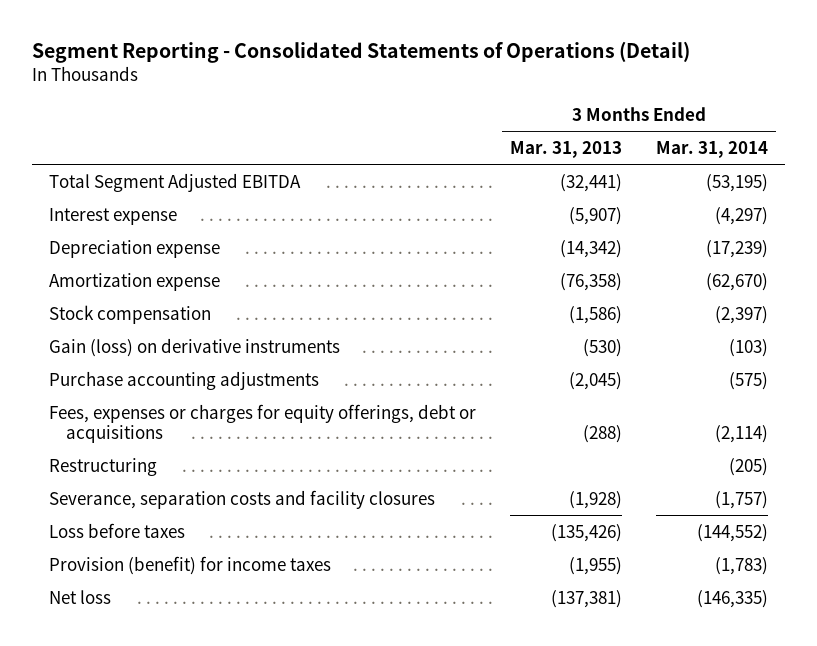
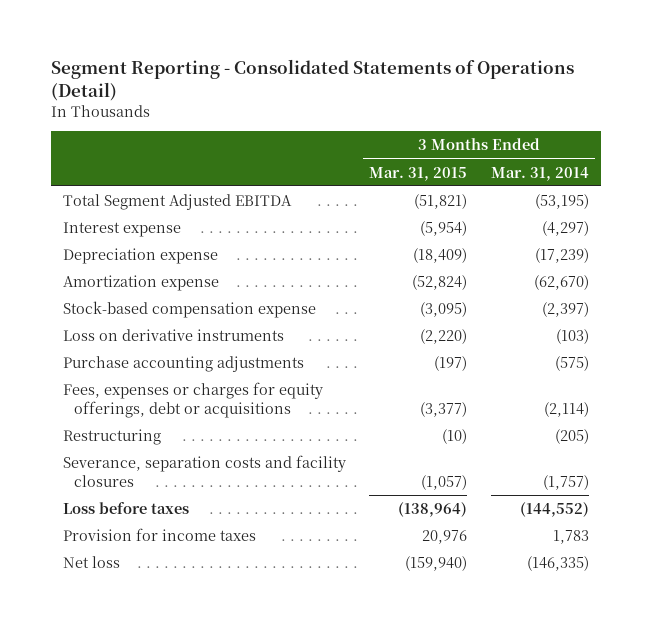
- | 3 Months Ended Mar. 31, 2013 | 3 Months Ended Mar. 31, 2014
+ | 3 Months Ended Mar. 31, 2015 | 3 Months Ended Mar. 31, 2014
- Stock compensation | (1,586) | (2,397)
- Gain (loss) on derivative instruments | (530) | (103)
+ Stock-based compensation expense | (3,095) | (2,397)
+ Loss on derivative instruments | (2,220) | (103)
- Provision (benefit) for income taxes | (1,955) | (1,783)
+ Provision for income taxes | 20,976 | 1,783

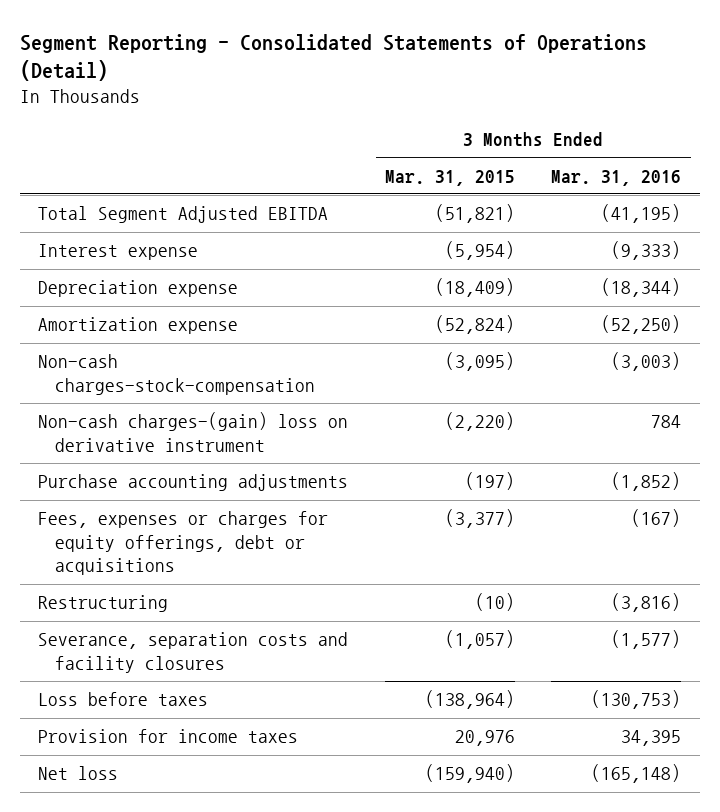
- | 3 Months Ended Mar. 31, 2015 | 3 Months Ended Mar. 31, 2014
+ | 3 Months Ended Mar. 31, 2015 | 3 Months Ended Mar. 31, 2016
- Stock-based compensation expense | (3,095) | (2,397)
- Loss on derivative instruments | (2,220) | (103)
+ Non-cash charges-stock-compensation | (3,095) | (3,003)
+ Non-cash charges-(gain) loss on derivative instrument | (2,220) | 784

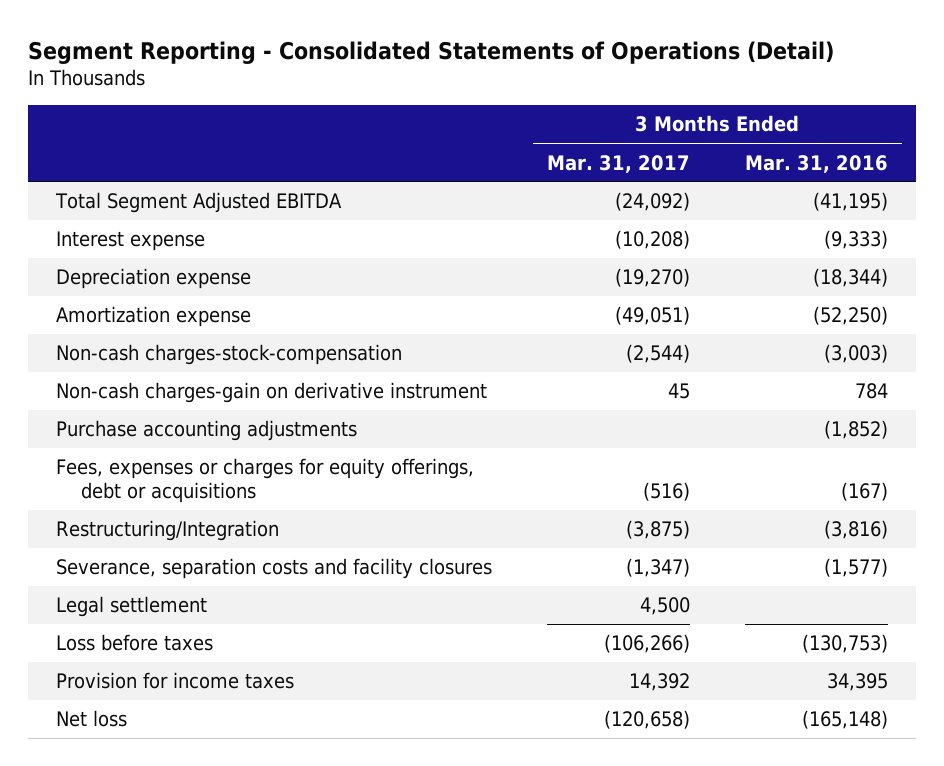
- | 3 Months Ended Mar. 31, 2015 | 3 Months Ended Mar. 31, 2016
+ | 3 Months Ended Mar. 31, 2017 | 3 Months Ended Mar. 31, 2016
- Non-cash charges-(gain) loss on derivative instrument | (2,220) | 784
+ Non-cash charges-gain on derivative instrument | 45 | 784
- Restructuring | (10) | (3,816)
+ Restructuring/Integration | (3,875) | (3,816)
+ Legal settlement | 4,500 |

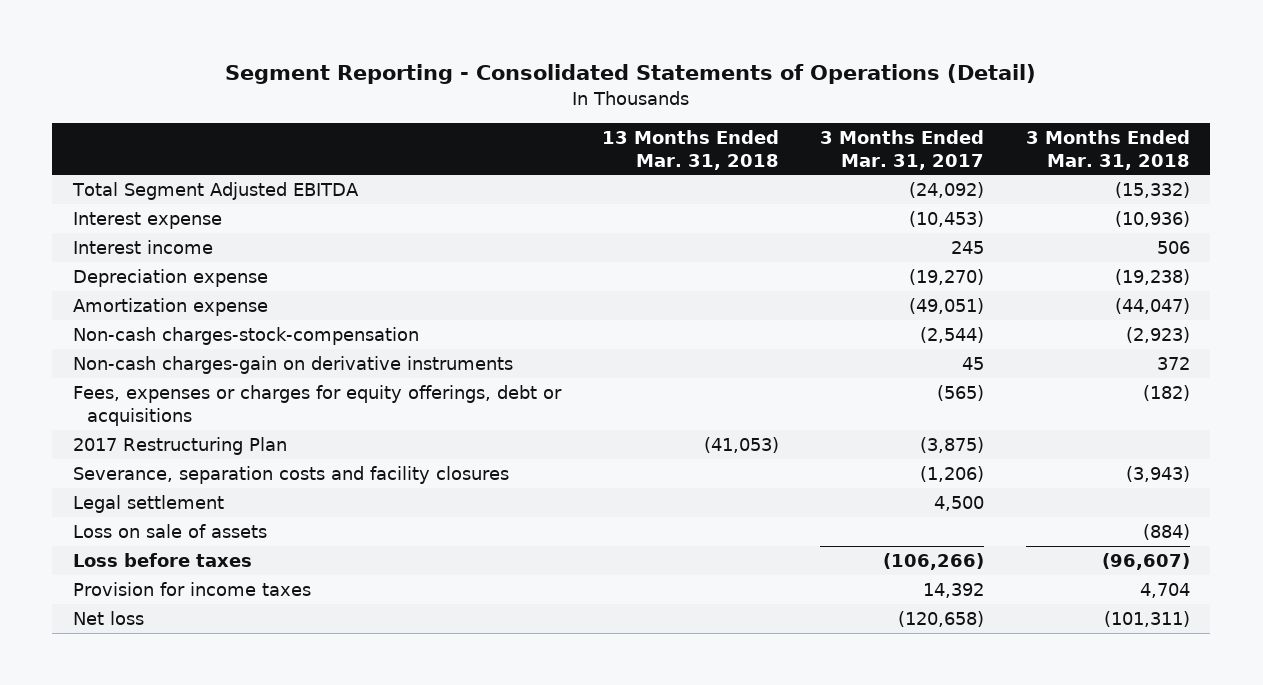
- | 3 Months Ended Mar. 31, 2017 | 3 Months Ended Mar. 31, 2016
+ | 13 Months Ended Mar. 31, 2018 | 3 Months Ended Mar. 31, 2017 | 3 Months Ended Mar. 31, 2018
- Interest expense | (10,208) | (9,333)
+ Interest expense | | (10,453) | (10,936)
+ Interest income | | 245 | 506
- Non-cash charges-gain on derivative instrument | 45 | 784
- Purchase accounting adjustments | | (1,852)
- Fees, expenses or charges for equity offerings, debt or acquisitions | (516) | (167)
- Restructuring/Integration | (3,875) | (3,816)
- Severance, separation costs and facility closures | (1,347) | (1,577)
+ Non-cash charges-gain on derivative instruments | | 45 | 372
+ Fees, expenses or charges for equity offerings, debt or acquisitions | | (565) | (182)
+ 2017 Restructuring Plan | (41,053) | (3,875) |
+ Severance, separation costs and facility closures | | (1,206) | (3,943)
+ Loss on sale of assets | | | (884)

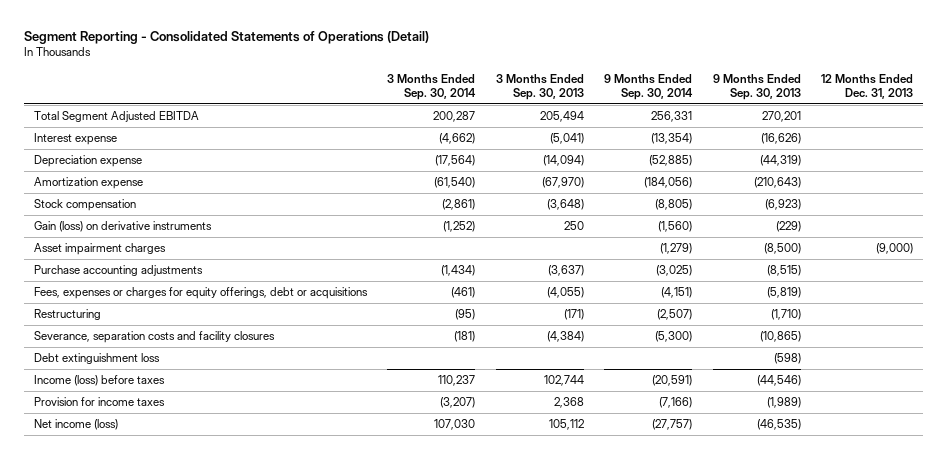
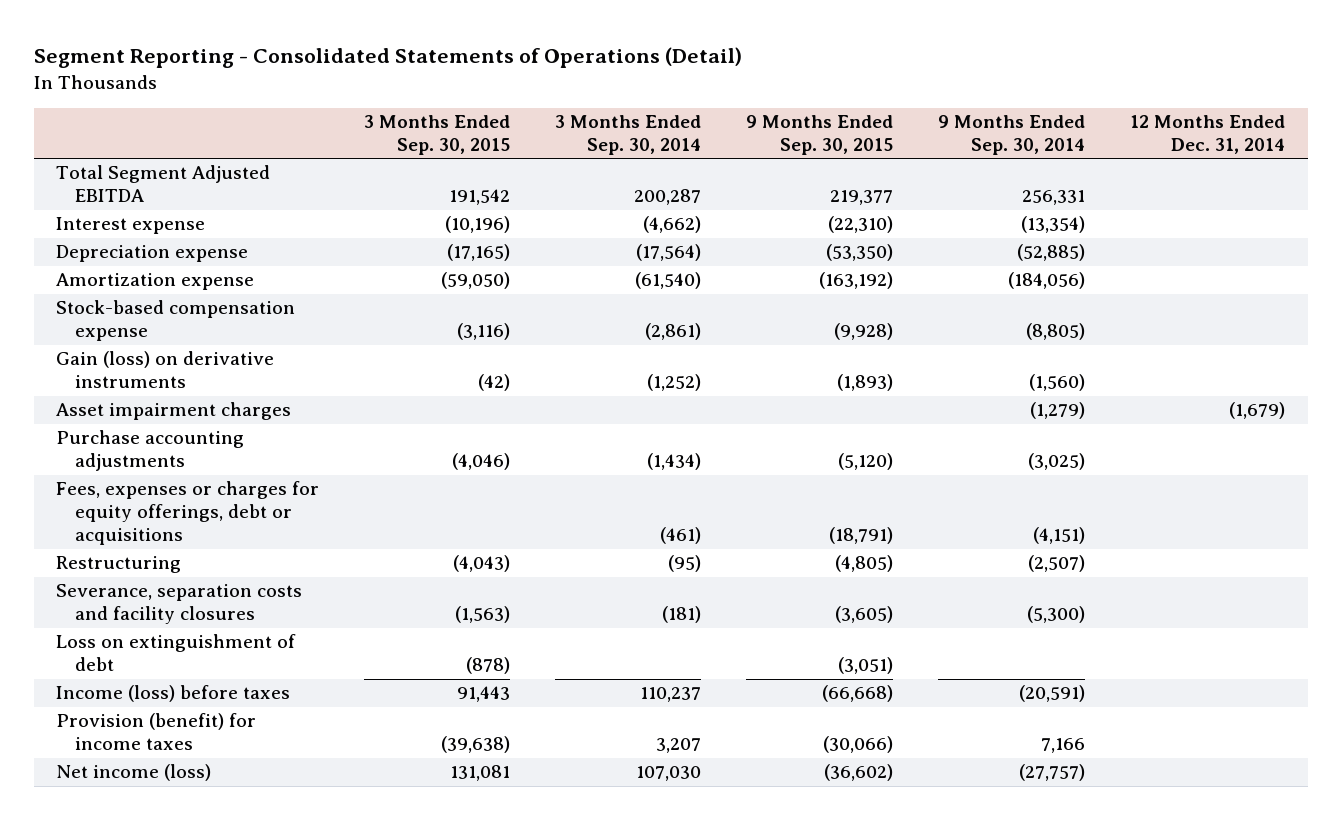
- | 3 Months Ended Sep. 30, 2014 | 3 Months Ended Sep. 30, 2013 | 9 Months Ended Sep. 30, 2014 | 9 Months Ended Sep. 30, 2013 | 12 Months Ended Dec. 31, 2013
+ | 3 Months Ended Sep. 30, 2015 | 3 Months Ended Sep. 30, 2014 | 9 Months Ended Sep. 30, 2015 | 9 Months Ended Sep. 30, 2014 | 12 Months Ended Dec. 31, 2014
- Stock compensation | (2,861) | (3,648) | (8,805) | (6,923) |
+ Stock-based compensation expense | (3,116) | (2,861) | (9,928) | (8,805) |
- Debt extinguishment loss | | | | (598) |
+ Loss on extinguishment of debt | (878) | | (3,051) | |
- Provision for income taxes | (3,207) | 2,368 | (7,166) | (1,989) |
+ Provision (benefit) for income taxes | (39,638) | 3,207 | (30,066) | 7,166 |

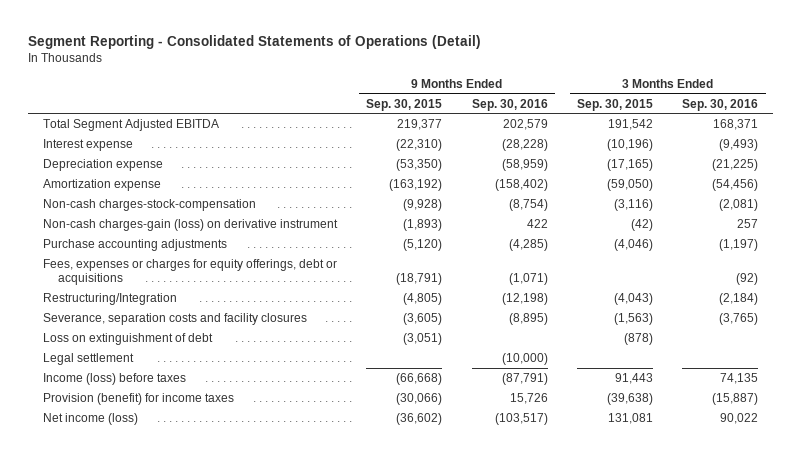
- | 3 Months Ended Sep. 30, 2015 | 3 Months Ended Sep. 30, 2014 | 9 Months Ended Sep. 30, 2015 | 9 Months Ended Sep. 30, 2014 | 12 Months Ended Dec. 31, 2014
+ | 9 Months Ended Sep. 30, 2015 | 9 Months Ended Sep. 30, 2016 | 3 Months Ended Sep. 30, 2015 | 3 Months Ended Sep. 30, 2016
- Stock-based compensation expense | (3,116) | (2,861) | (9,928) | (8,805) |
- Gain (loss) on derivative instruments | (42) | (1,252) | (1,893) | (1,560) |
- Asset impairment charges | | | | (1,279) | (1,679)
+ Non-cash charges-stock-compensation | (9,928) | (8,754) | (3,116) | (2,081)
+ Non-cash charges-gain (loss) on derivative instrument | (1,893) | 422 | (42) | 257
- Restructuring | (4,043) | (95) | (4,805) | (2,507) |
+ Restructuring/Integration | (4,805) | (12,198) | (4,043) | (2,184)
+ Legal settlement | | (10,000) | |

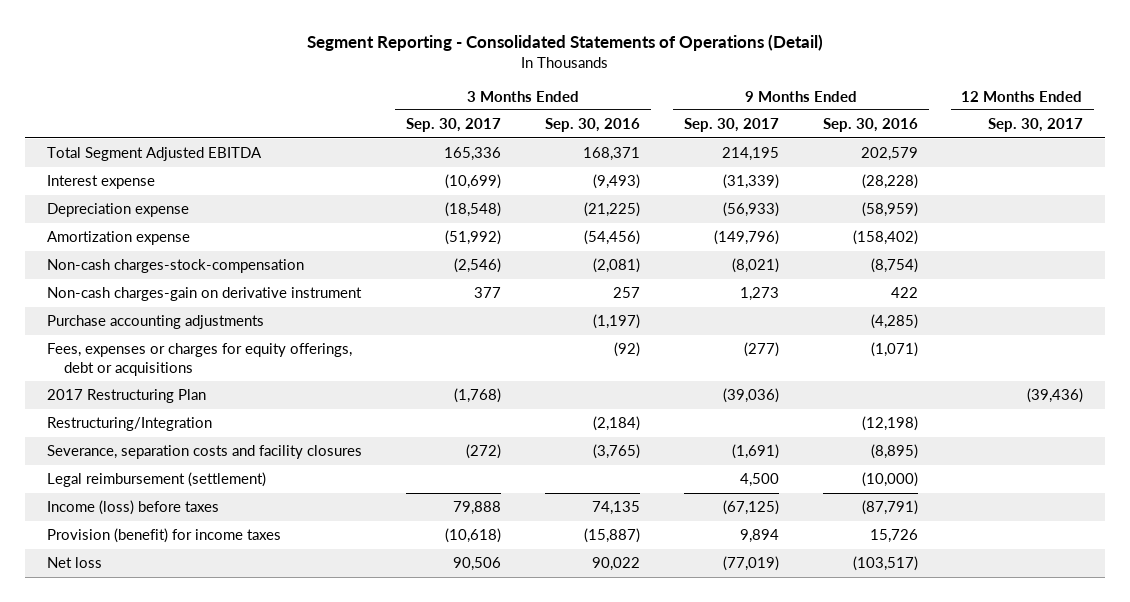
- | 9 Months Ended Sep. 30, 2015 | 9 Months Ended Sep. 30, 2016 | 3 Months Ended Sep. 30, 2015 | 3 Months Ended Sep. 30, 2016
+ | 3 Months Ended Sep. 30, 2017 | 3 Months Ended Sep. 30, 2016 | 9 Months Ended Sep. 30, 2017 | 9 Months Ended Sep. 30, 2016 | 12 Months Ended Sep. 30, 2017
- Non-cash charges-gain (loss) on derivative instrument | (1,893) | 422 | (42) | 257
+ Non-cash charges-gain on derivative instrument | 377 | 257 | 1,273 | 422 |
+ 2017 Restructuring Plan | (1,768) | | (39,036) | | (39,436)
- Loss on extinguishment of debt | (3,051) | | (878) |
- Legal settlement | | (10,000) | |
+ Legal reimbursement (settlement) | | | 4,500 | (10,000) |
- Net income (loss) | (36,602) | (103,517) | 131,081 | 90,022
+ Net loss | 90,506 | 90,022 | (77,019) | (103,517) |

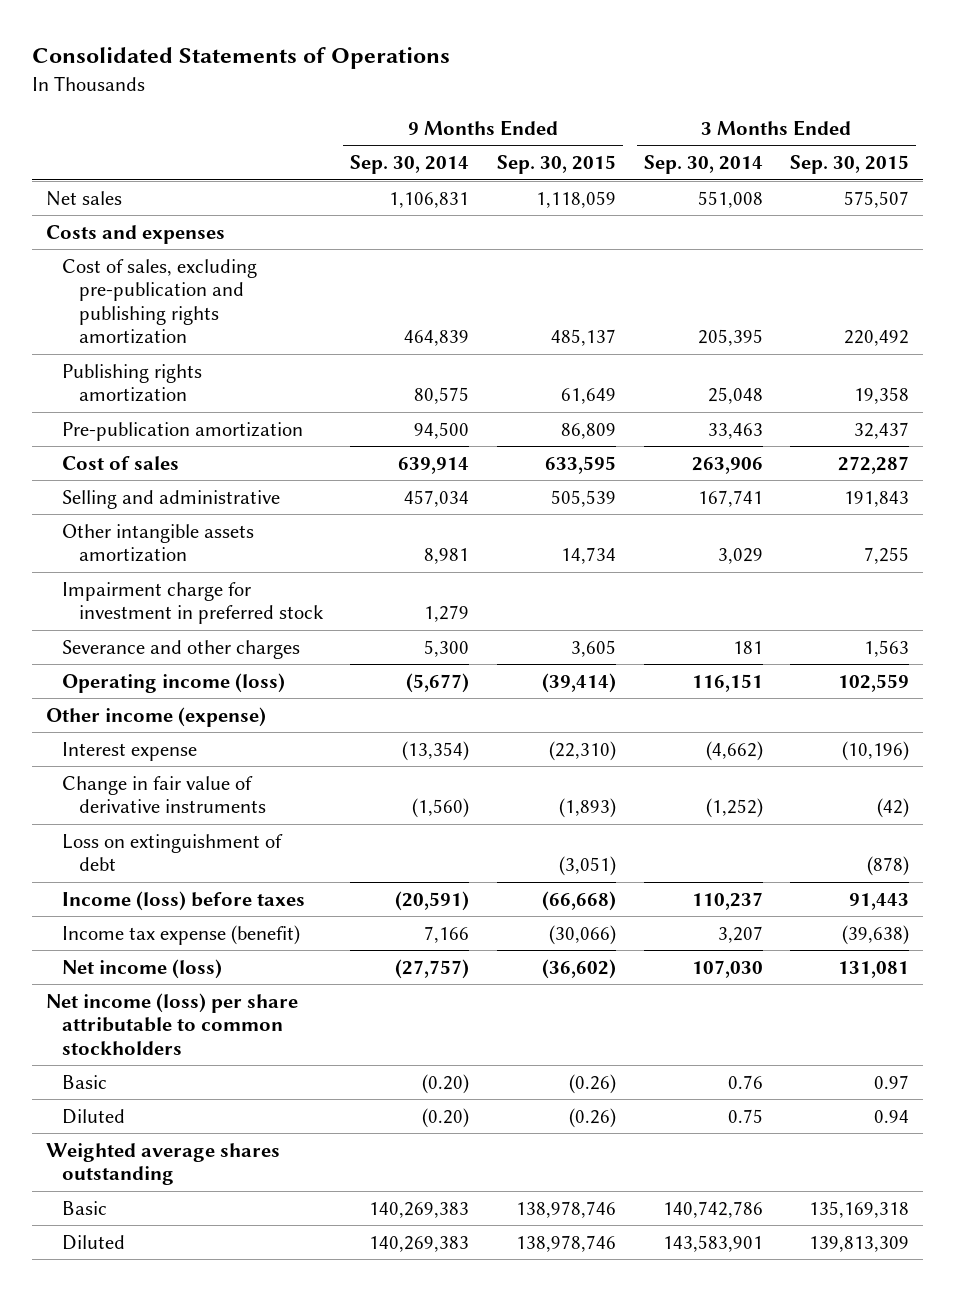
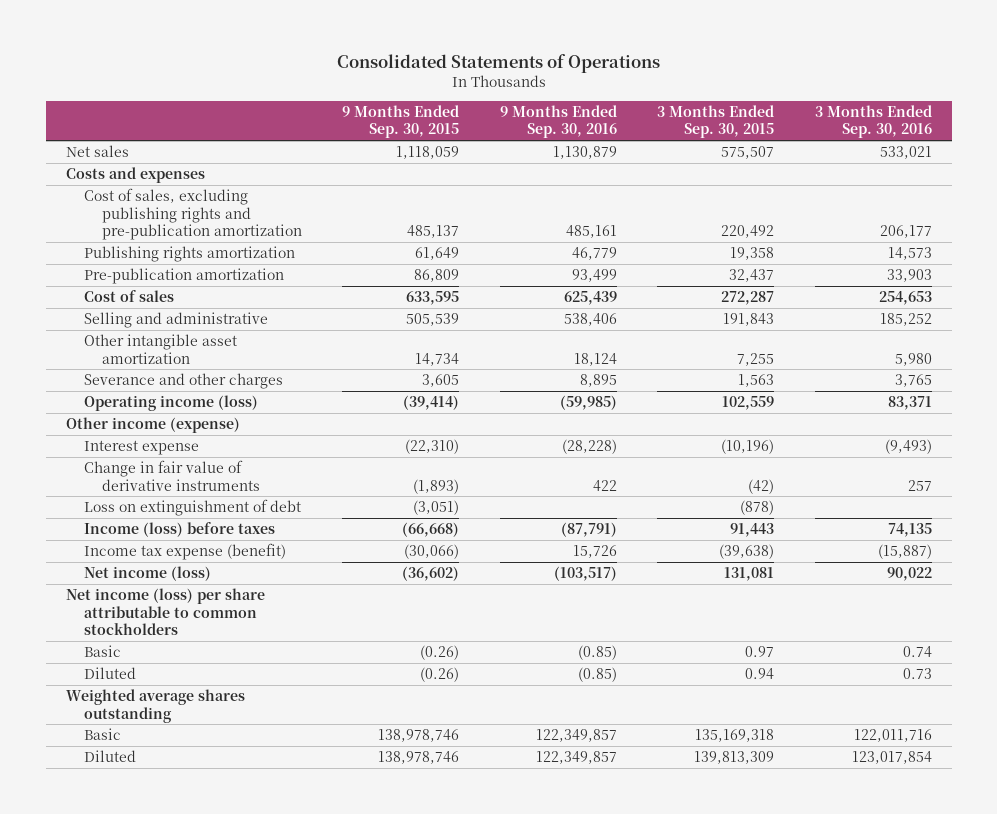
- | 9 Months Ended Sep. 30, 2014 | 9 Months Ended Sep. 30, 2015 | 3 Months Ended Sep. 30, 2014 | 3 Months Ended Sep. 30, 2015
+ | 9 Months Ended Sep. 30, 2015 | 9 Months Ended Sep. 30, 2016 | 3 Months Ended Sep. 30, 2015 | 3 Months Ended Sep. 30, 2016
- Cost of sales, excluding pre-publication and publishing rights amortization | 464,839 | 485,137 | 205,395 | 220,492
+ Cost of sales, excluding publishing rights and pre-publication amortization | 485,137 | 485,161 | 220,492 | 206,177
- Other intangible assets amortization | 8,981 | 14,734 | 3,029 | 7,255
- Impairment charge for investment in preferred stock | 1,279 | | |
+ Other intangible asset amortization | 14,734 | 18,124 | 7,255 | 5,980

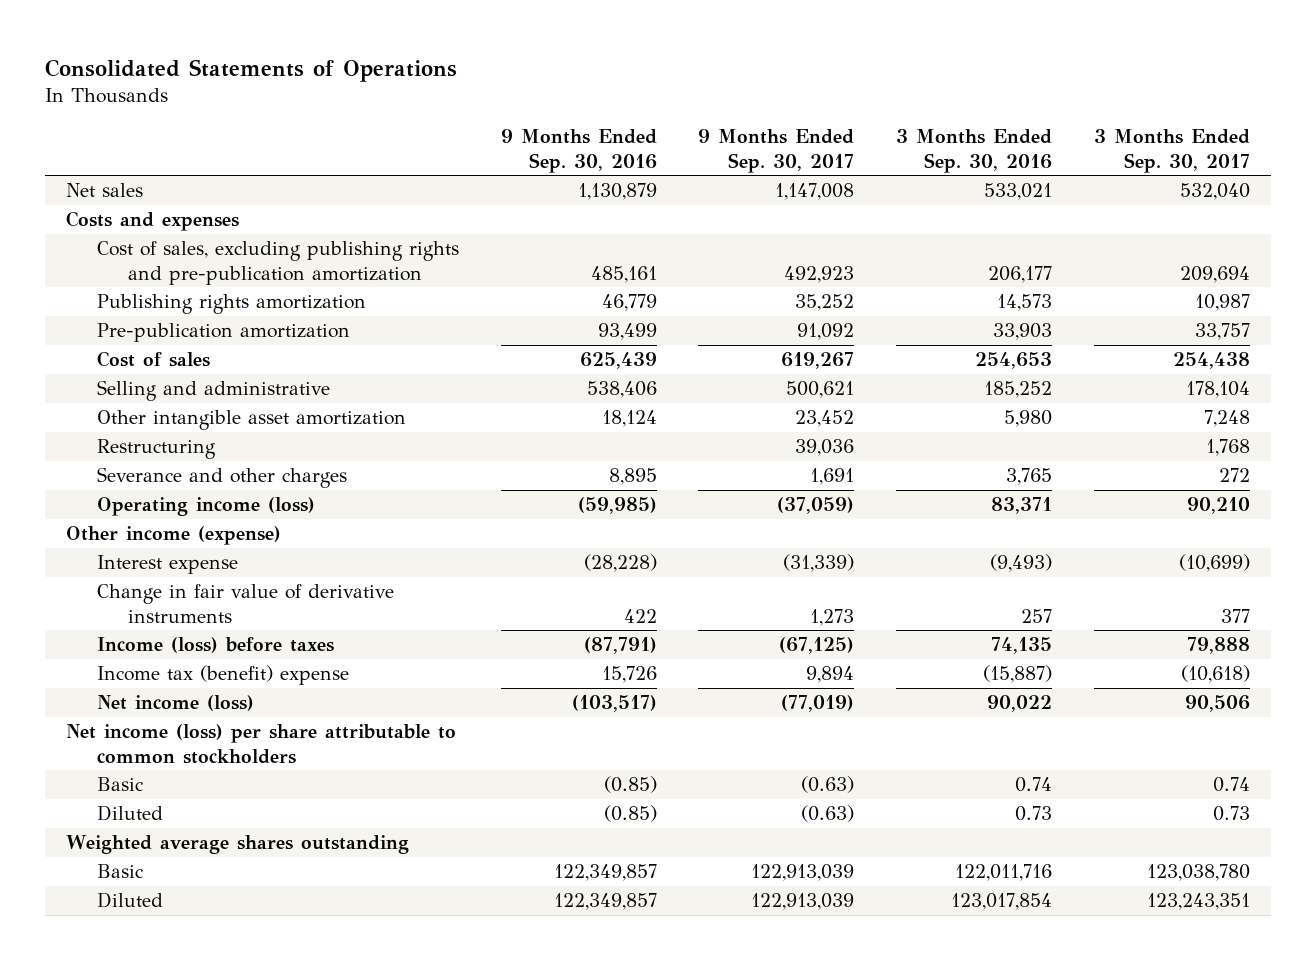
- | 9 Months Ended Sep. 30, 2015 | 9 Months Ended Sep. 30, 2016 | 3 Months Ended Sep. 30, 2015 | 3 Months Ended Sep. 30, 2016
+ | 9 Months Ended Sep. 30, 2016 | 9 Months Ended Sep. 30, 2017 | 3 Months Ended Sep. 30, 2016 | 3 Months Ended Sep. 30, 2017
+ Restructuring | | 39,036 | | 1,768
- Loss on extinguishment of debt | (3,051) | | (878) |
- Income tax expense (benefit) | (30,066) | 15,726 | (39,638) | (15,887)
+ Income tax (benefit) expense | 15,726 | 9,894 | (15,887) | (10,618)

